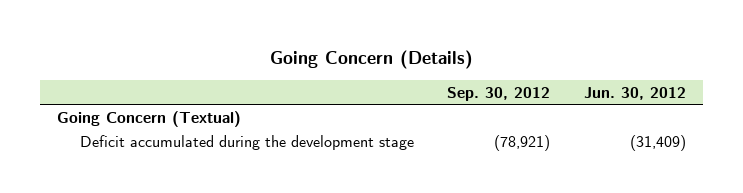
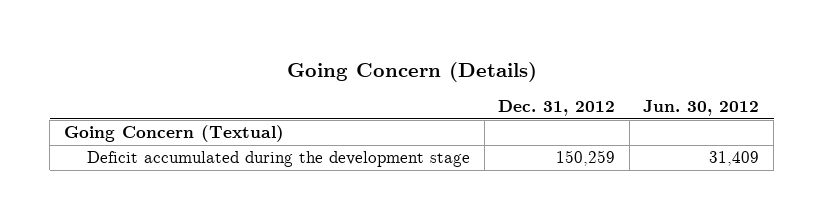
- | Sep. 30, 2012 | Jun. 30, 2012
+ | Dec. 31, 2012 | Jun. 30, 2012
- Deficit accumulated during the development stage | (78,921) | (31,409)
+ Deficit accumulated during the development stage | 150,259 | 31,409

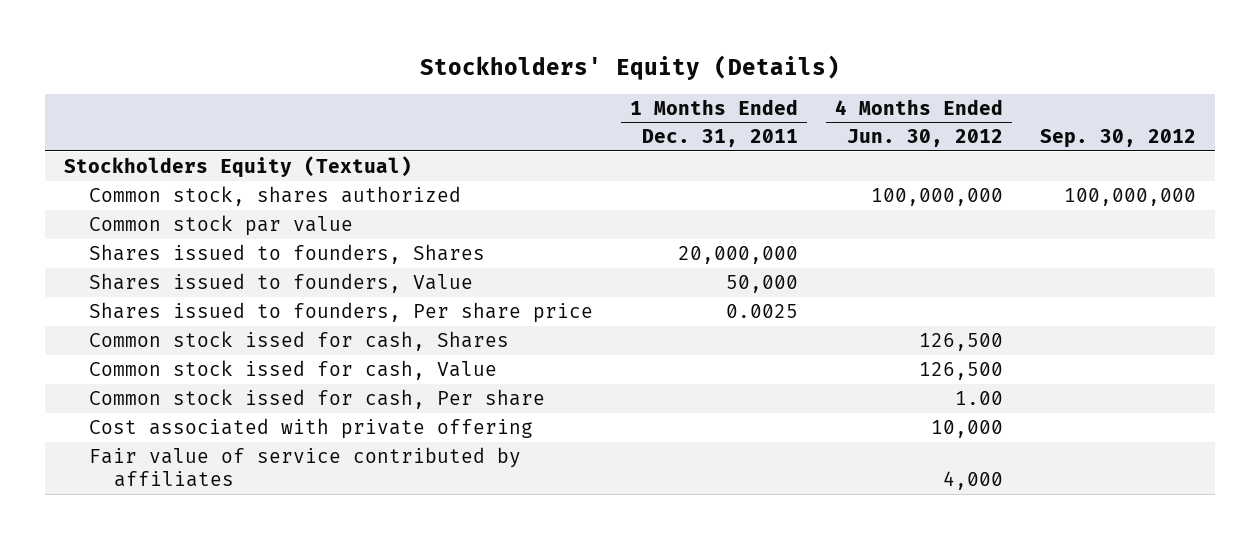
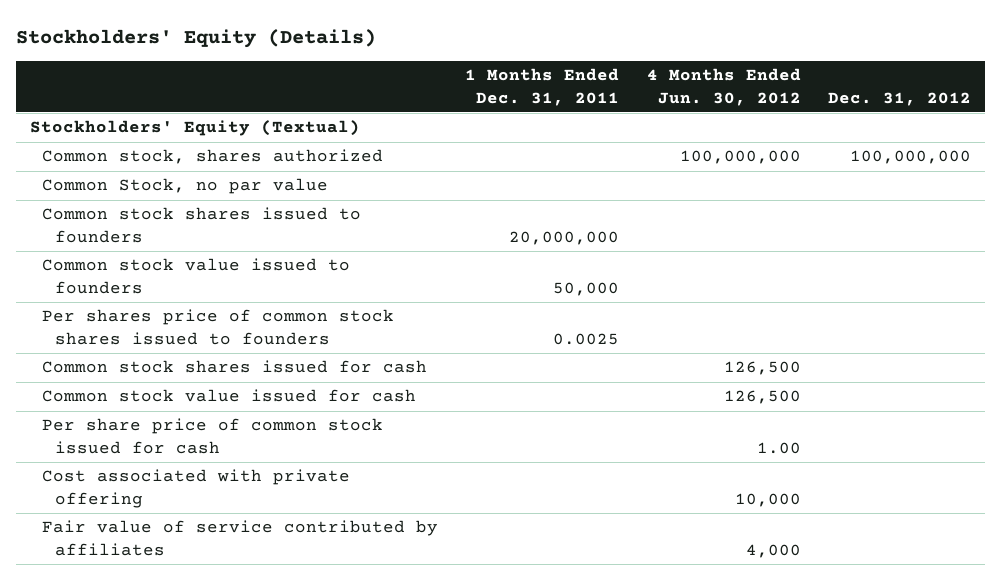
- | 1 Months Ended Dec. 31, 2011 | 4 Months Ended Jun. 30, 2012 | Sep. 30, 2012
+ | 1 Months Ended Dec. 31, 2011 | 4 Months Ended Jun. 30, 2012 | Dec. 31, 2012
- Stockholders Equity (Textual)
+ Stockholders' Equity (Textual)
- Common stock par value
- Shares issued to founders, Shares | 20,000,000 | |
- Shares issued to founders, Value | 50,000 | |
- Shares issued to founders, Per share price | 0.0025 | |
- Common stock issed for cash, Shares | | 126,500 |
- Common stock issed for cash, Value | | 126,500 |
- Common stock issed for cash, Per share | | 1.00 |
+ Common Stock, no par value
+ Common stock shares issued to founders | 20,000,000 | |
+ Common stock value issued to founders | 50,000 | |
+ Per shares price of common stock shares issued to founders | 0.0025 | |
+ Common stock shares issued for cash | | 126,500 |
+ Common stock value issued for cash | | 126,500 |
+ Per share price of common stock issued for cash | | 1.00 |

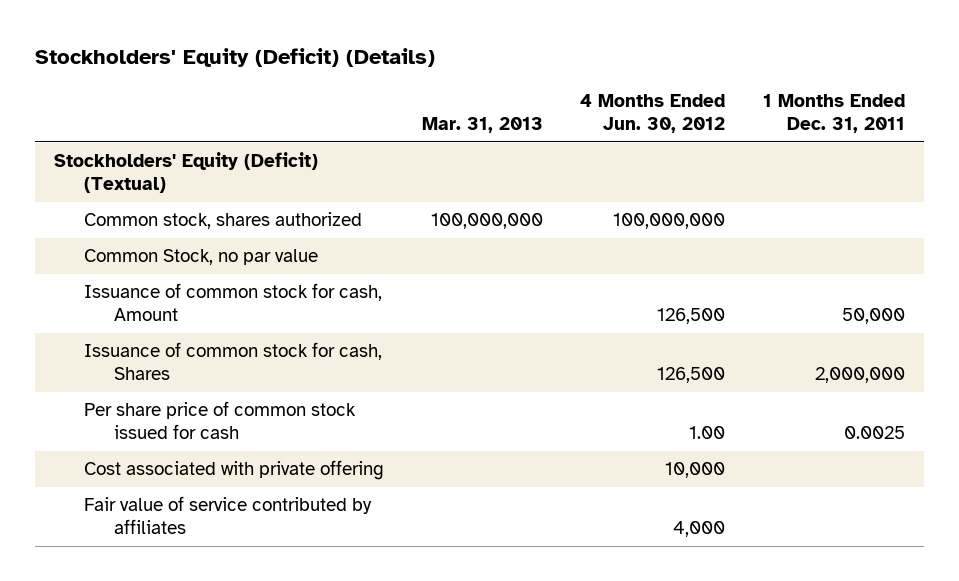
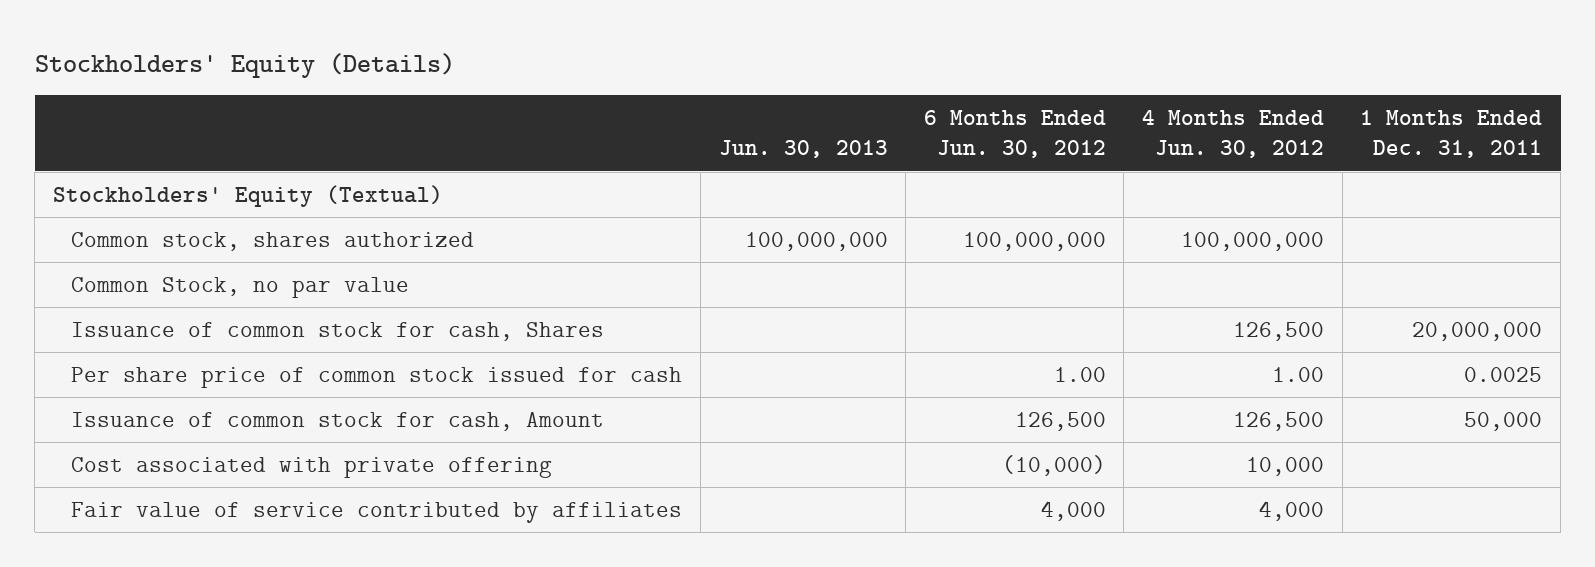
- Stockholders' Equity (Deficit) (Details)
+ Stockholders' Equity (Details)
- | Mar. 31, 2013 | 4 Months Ended Jun. 30, 2012 | 1 Months Ended Dec. 31, 2011
+ | Jun. 30, 2013 | 6 Months Ended Jun. 30, 2012 | 4 Months Ended Jun. 30, 2012 | 1 Months Ended Dec. 31, 2011
- Stockholders' Equity (Deficit) (Textual)
+ Stockholders' Equity (Textual)
- Issuance of common stock for cash, Shares | | 126,500 | 2,000,000
+ Issuance of common stock for cash, Shares | | | 126,500 | 20,000,000
moved down: Issuance of common stock for cash, Amount | | 126,500 | 126,500 | 50,000

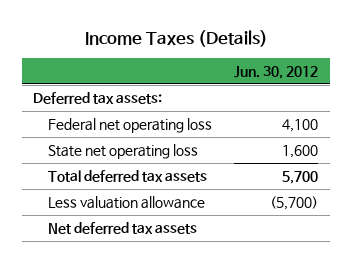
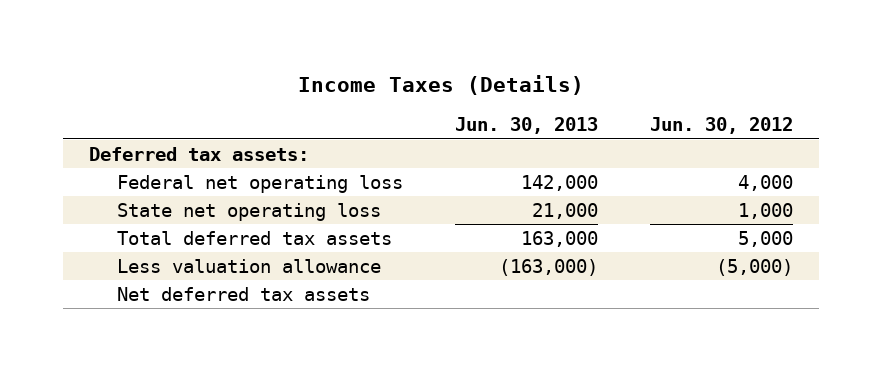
- | Jun. 30, 2012
+ | Jun. 30, 2013 | Jun. 30, 2012
- Federal net operating loss | 4,100
- State net operating loss | 1,600
- Total deferred tax assets | 5,700
- Less valuation allowance | (5,700)
+ Federal net operating loss | 142,000 | 4,000
+ State net operating loss | 21,000 | 1,000
+ Total deferred tax assets | 163,000 | 5,000
+ Less valuation allowance | (163,000) | (5,000)

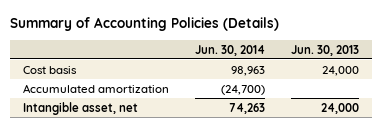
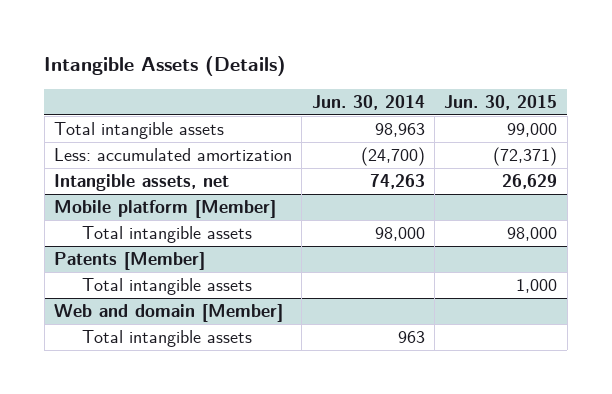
- Summary of Accounting Policies (Details)
+ Intangible Assets (Details)
- | Jun. 30, 2014 | Jun. 30, 2013
+ | Jun. 30, 2014 | Jun. 30, 2015
- Cost basis | 98,963 | 24,000
- Accumulated amortization | (24,700) |
- Intangible asset, net | 74,263 | 24,000
+ Total intangible assets | 98,963 | 99,000
+ Less: accumulated amortization | (24,700) | (72,371)
+ Intangible assets, net | 74,263 | 26,629
+ Mobile platform [Member]
+ Total intangible assets | 98,000 | 98,000
+ Patents [Member]
+ Total intangible assets | | 1,000
+ Web and domain [Member]
+ Total intangible assets | 963 |

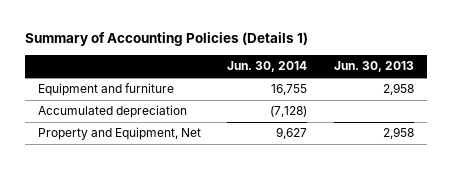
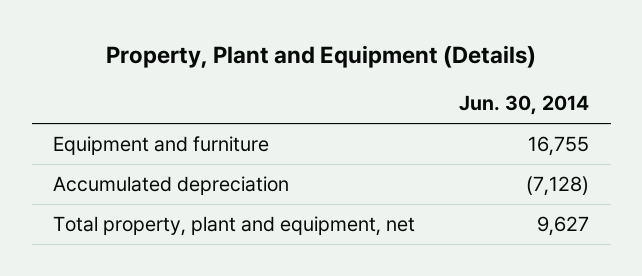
- Summary of Accounting Policies (Details 1)
+ Property, Plant and Equipment (Details)
- | Jun. 30, 2014 | Jun. 30, 2013
+ | Jun. 30, 2014
- Property and Equipment, Net | 9,627 | 2,958
+ Total property, plant and equipment, net | 9,627

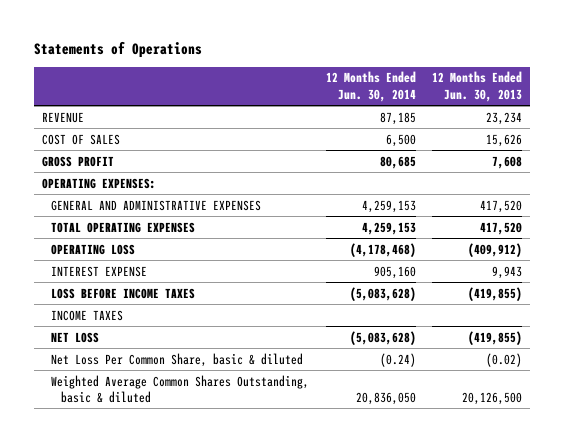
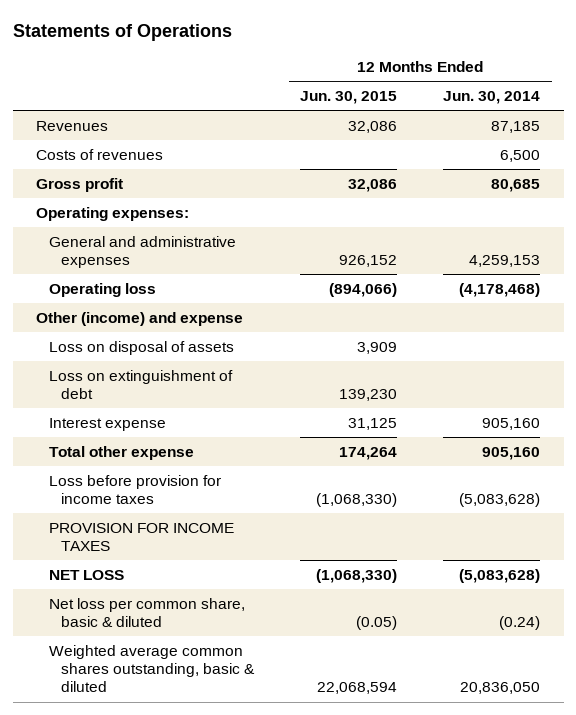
- | 12 Months Ended Jun. 30, 2014 | 12 Months Ended Jun. 30, 2013
+ | 12 Months Ended Jun. 30, 2015 | 12 Months Ended Jun. 30, 2014
- REVENUE | 87,185 | 23,234
- COST OF SALES | 6,500 | 15,626
- GROSS PROFIT | 80,685 | 7,608
- OPERATING EXPENSES:
- GENERAL AND ADMINISTRATIVE EXPENSES | 4,259,153 | 417,520
- TOTAL OPERATING EXPENSES | 4,259,153 | 417,520
- OPERATING LOSS | (4,178,468) | (409,912)
- INTEREST EXPENSE | 905,160 | 9,943
- LOSS BEFORE INCOME TAXES | (5,083,628) | (419,855)
- INCOME TAXES
+ Revenues | 32,086 | 87,185
+ Costs of revenues | | 6,500
+ Gross profit | 32,086 | 80,685
+ Operating expenses:
+ General and administrative expenses | 926,152 | 4,259,153
+ Operating loss | (894,066) | (4,178,468)
+ Other (income) and expense
+ Loss on disposal of assets | 3,909 |
+ Loss on extinguishment of debt | 139,230 |
+ Interest expense | 31,125 | 905,160
+ Total other expense | 174,264 | 905,160
+ Loss before provision for income taxes | (1,068,330) | (5,083,628)
+ PROVISION FOR INCOME TAXES
- Net Loss Per Common Share, basic & diluted | (0.24) | (0.02)
- Weighted Average Common Shares Outstanding, basic & diluted | 20,836,050 | 20,126,500
+ Net loss per common share, basic & diluted | (0.05) | (0.24)
+ Weighted average common shares outstanding, basic & diluted | 22,068,594 | 20,836,050

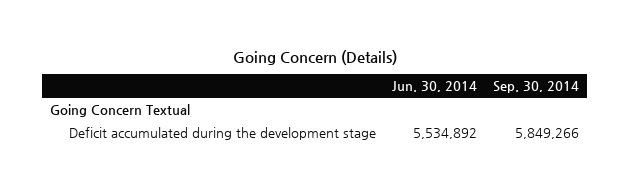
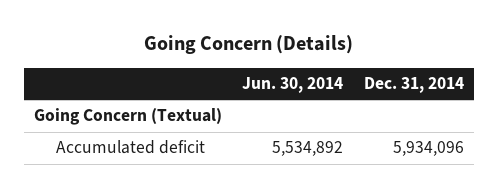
- | Jun. 30, 2014 | Sep. 30, 2014
+ | Jun. 30, 2014 | Dec. 31, 2014
- Going Concern Textual
- Deficit accumulated during the development stage | 5,534,892 | 5,849,266
+ Going Concern (Textual)
+ Accumulated deficit | 5,534,892 | 5,934,096

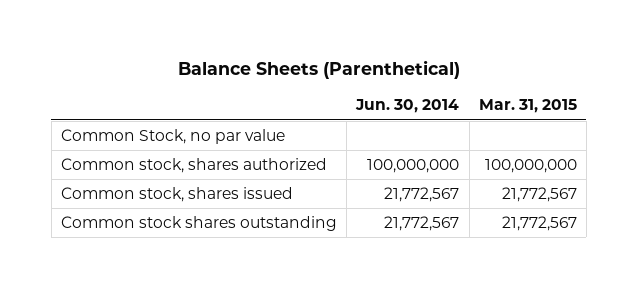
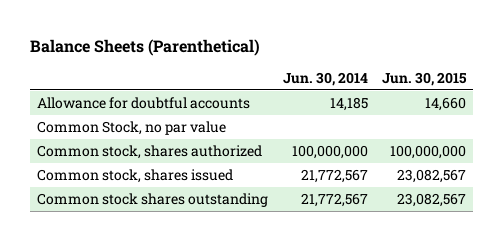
- | Jun. 30, 2014 | Mar. 31, 2015
+ | Jun. 30, 2014 | Jun. 30, 2015
+ Allowance for doubtful accounts | 14,185 | 14,660

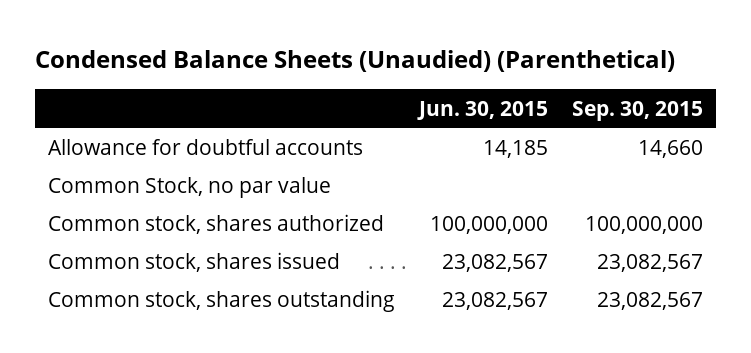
- Balance Sheets (Parenthetical)
+ Condensed Balance Sheets (Unaudied) (Parenthetical)
- | Jun. 30, 2014 | Jun. 30, 2015
+ | Jun. 30, 2015 | Sep. 30, 2015
- Allowance for doubtful accounts | 14,185 | 14,660
+ Allowance for doubtful accounts | 14,185 | 14,660
- Common stock shares outstanding | 21,772,567 | 23,082,567
+ Common stock, shares outstanding | 23,082,567 | 23,082,567

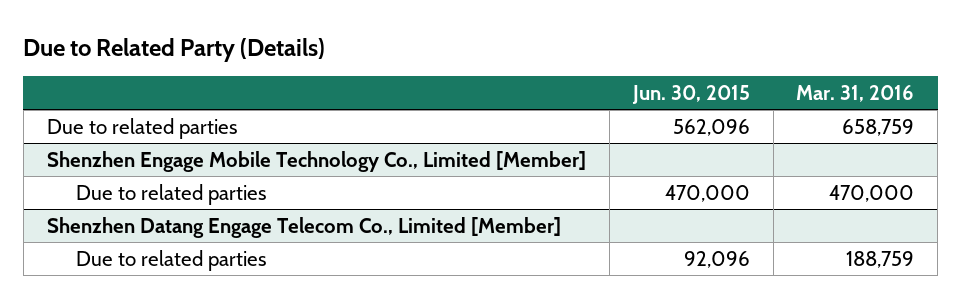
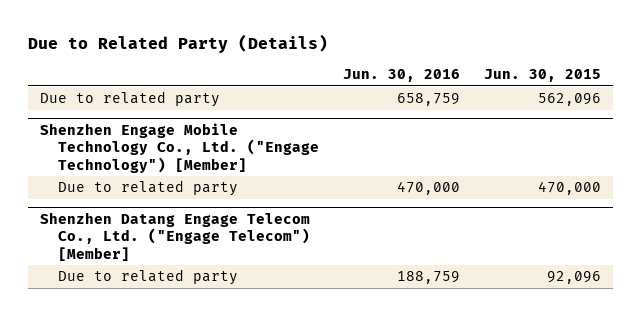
- | Jun. 30, 2015 | Mar. 31, 2016
+ | Jun. 30, 2016 | Jun. 30, 2015
- Due to related parties | 562,096 | 658,759
- Shenzhen Engage Mobile Technology Co., Limited [Member]
- Due to related parties | 470,000 | 470,000
- Shenzhen Datang Engage Telecom Co., Limited [Member]
- Due to related parties | 92,096 | 188,759
+ Due to related party | 658,759 | 562,096
+ Shenzhen Engage Mobile Technology Co., Ltd. ("Engage Technology") [Member]
+ Due to related party | 470,000 | 470,000
+ Shenzhen Datang Engage Telecom Co., Ltd. ("Engage Telecom") [Member]
+ Due to related party | 188,759 | 92,096

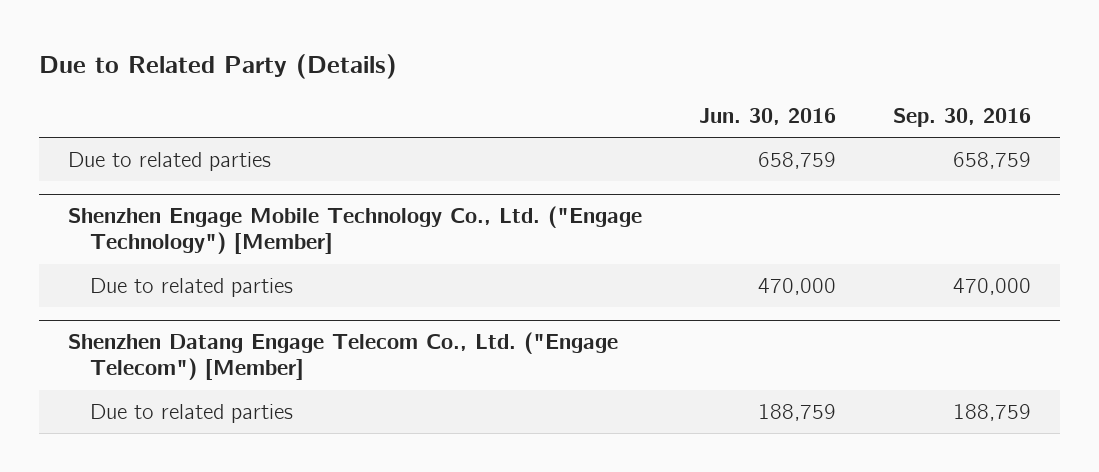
- | Jun. 30, 2016 | Jun. 30, 2015
+ | Jun. 30, 2016 | Sep. 30, 2016
- Due to related party | 658,759 | 562,096
+ Due to related parties | 658,759 | 658,759
@ Shenzhen Engage Mobile Technology Co., Ltd. ("Engage Technology") [Member]
- Due to related party | 470,000 | 470,000
+ Due to related parties | 470,000 | 470,000
@ Shenzhen Datang Engage Telecom Co., Ltd. ("Engage Telecom") [Member]
- Due to related party | 188,759 | 92,096
+ Due to related parties | 188,759 | 188,759

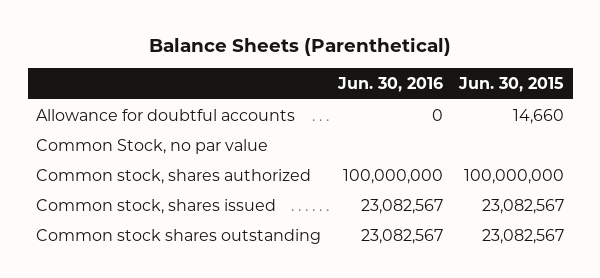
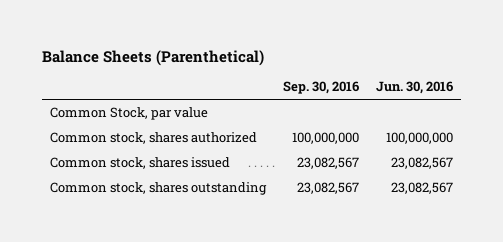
- | Jun. 30, 2016 | Jun. 30, 2015
+ | Sep. 30, 2016 | Jun. 30, 2016
- Allowance for doubtful accounts | 0 | 14,660
- Common Stock, no par value
+ Common Stock, par value
- Common stock shares outstanding | 23,082,567 | 23,082,567
+ Common stock, shares outstanding | 23,082,567 | 23,082,567

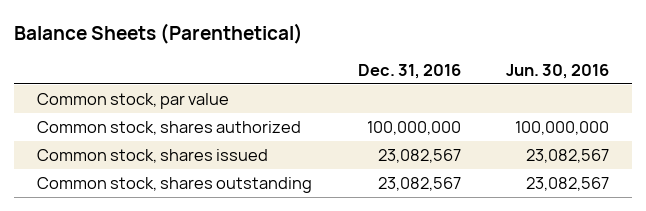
- | Sep. 30, 2016 | Jun. 30, 2016
+ | Dec. 31, 2016 | Jun. 30, 2016
- Common Stock, par value
+ Common stock, par value

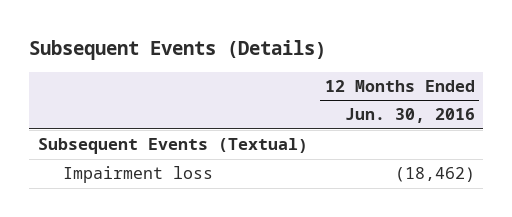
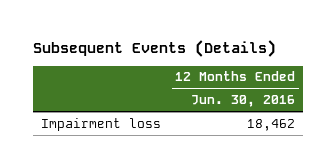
- Subsequent Events (Textual)
- Impairment loss | (18,462)
+ Impairment loss | 18,462

